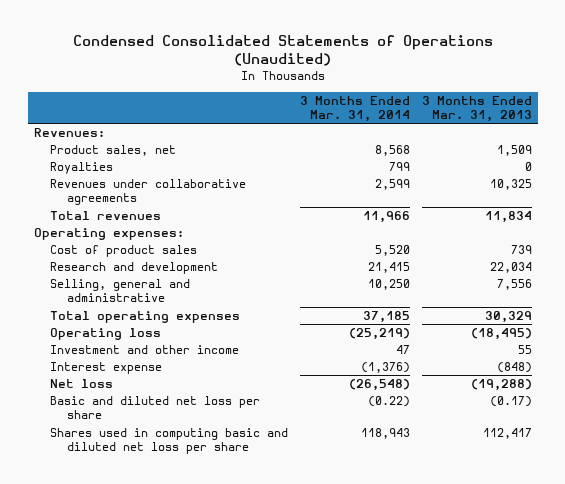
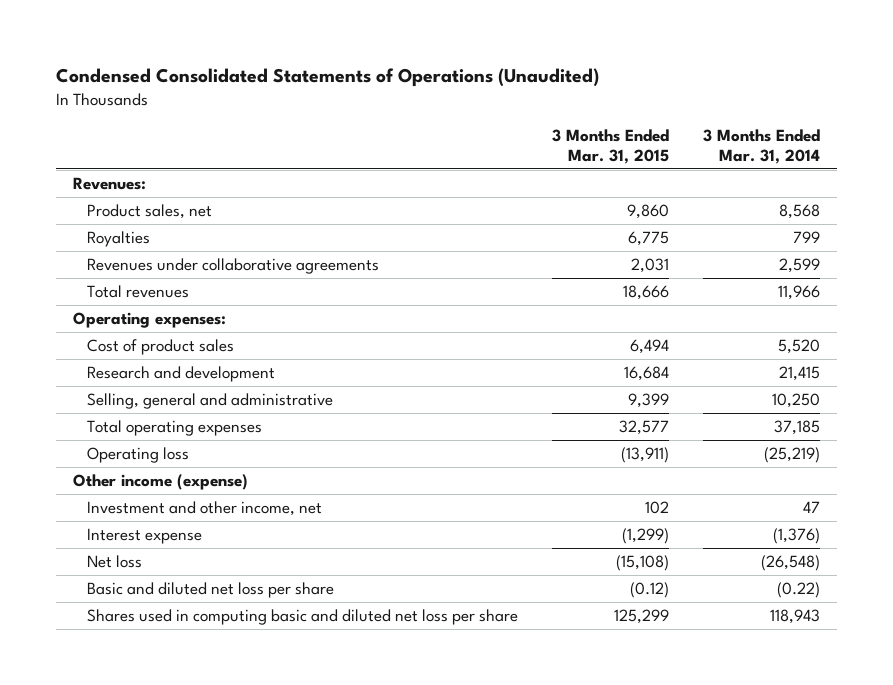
- | 3 Months Ended Mar. 31, 2014 | 3 Months Ended Mar. 31, 2013
+ | 3 Months Ended Mar. 31, 2015 | 3 Months Ended Mar. 31, 2014
- Investment and other income | 47 | 55
+ Other income (expense)
+ Investment and other income, net | 102 | 47

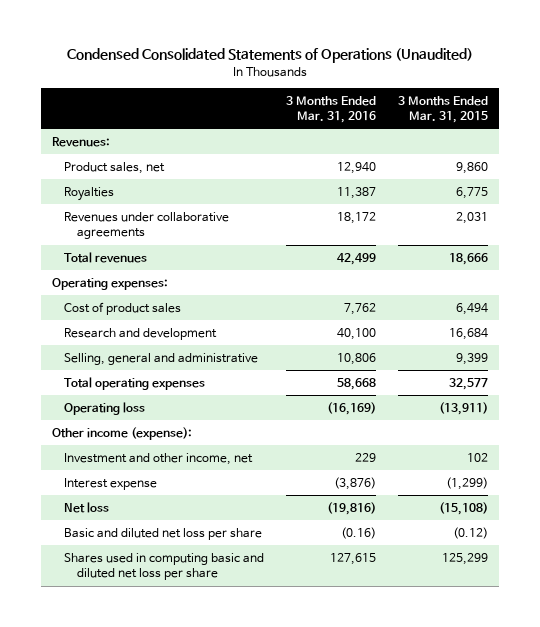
- | 3 Months Ended Mar. 31, 2015 | 3 Months Ended Mar. 31, 2014
+ | 3 Months Ended Mar. 31, 2016 | 3 Months Ended Mar. 31, 2015
- Other income (expense)
+ Other income (expense):

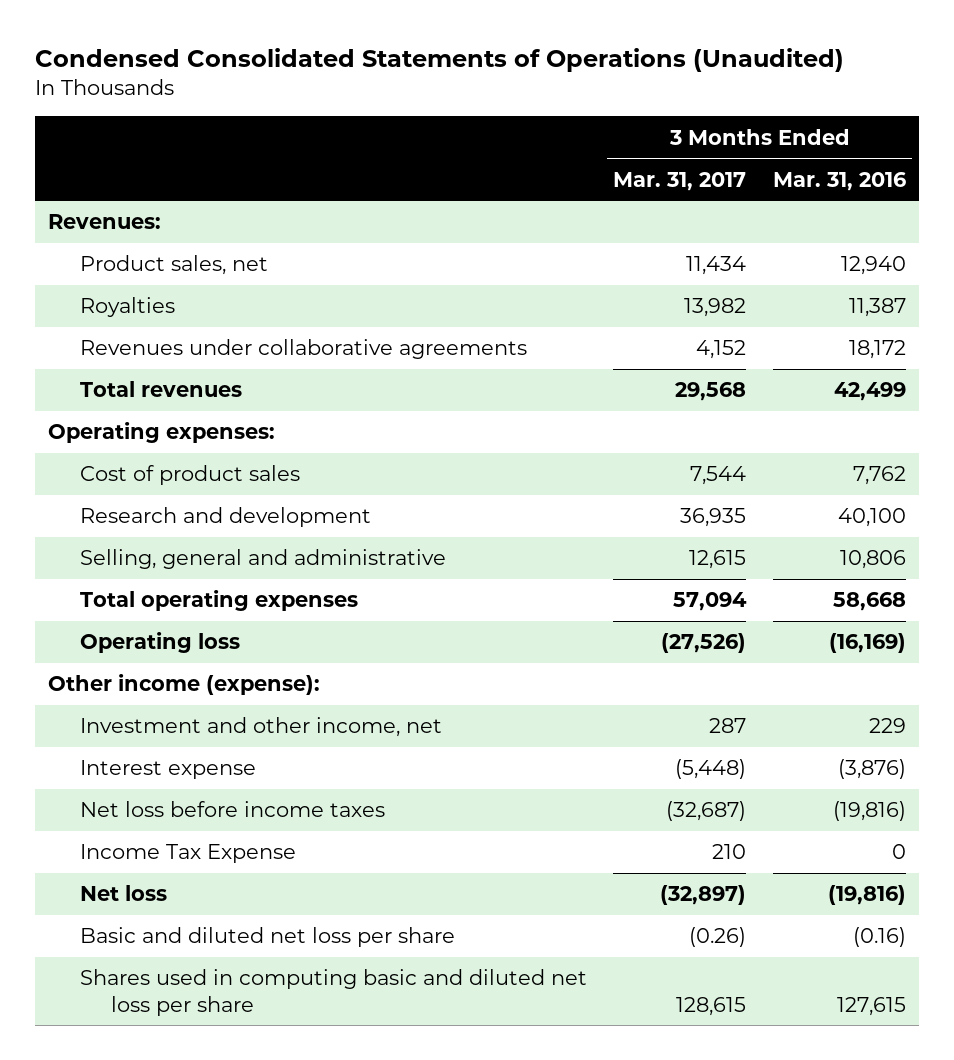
- | 3 Months Ended Mar. 31, 2016 | 3 Months Ended Mar. 31, 2015
+ | 3 Months Ended Mar. 31, 2017 | 3 Months Ended Mar. 31, 2016
+ Net loss before income taxes | (32,687) | (19,816)
+ Income Tax Expense | 210 | 0

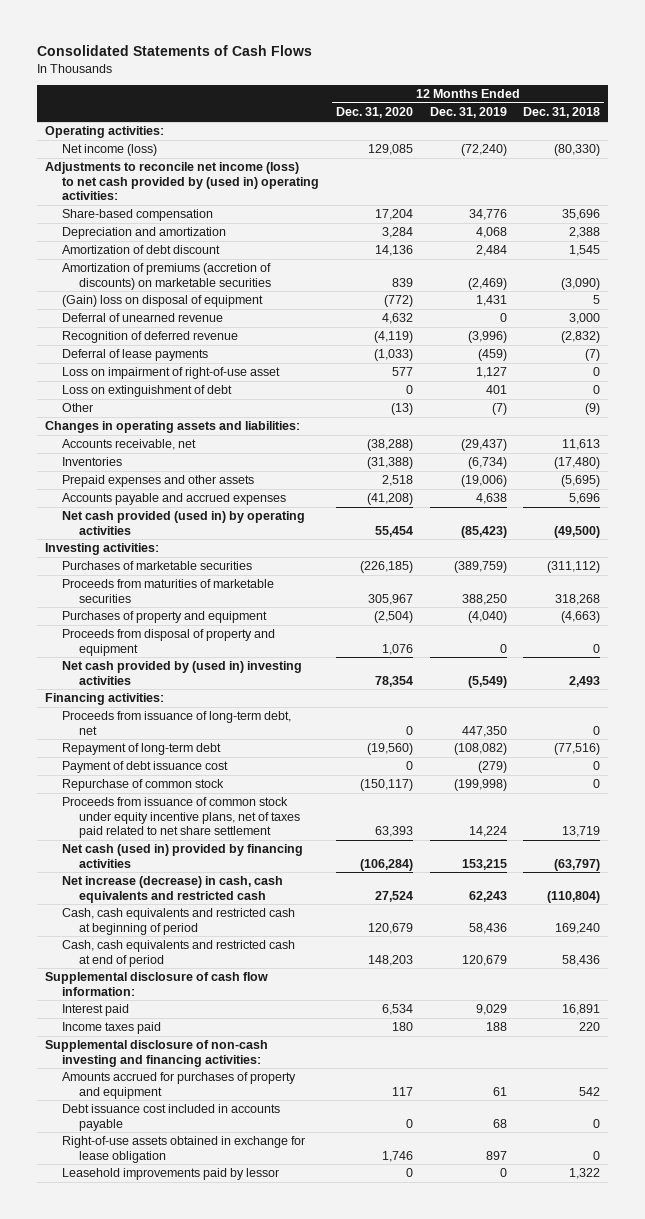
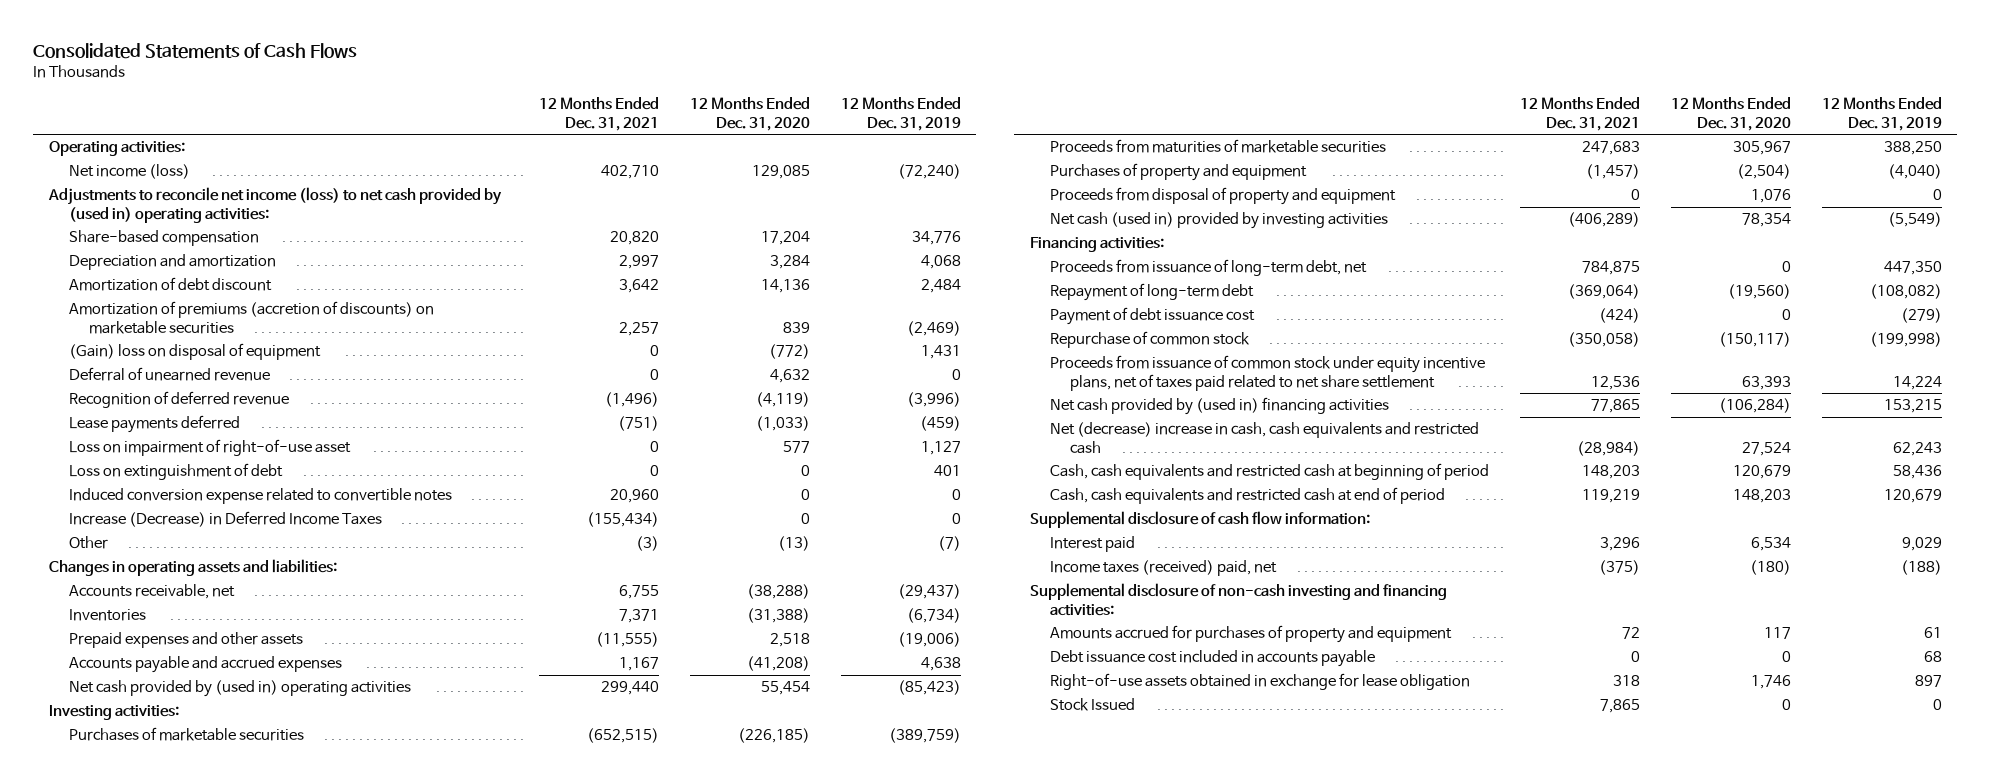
- | 12 Months Ended Dec. 31, 2020 | 12 Months Ended Dec. 31, 2019 | 12 Months Ended Dec. 31, 2018
+ | 12 Months Ended Dec. 31, 2021 | 12 Months Ended Dec. 31, 2020 | 12 Months Ended Dec. 31, 2019
- Deferral of lease payments | (1,033) | (459) | (7)
+ Lease payments deferred | (751) | (1,033) | (459)
+ Induced conversion expense related to convertible notes | 20,960 | 0 | 0
+ Increase (Decrease) in Deferred Income Taxes | (155,434) | 0 | 0
- Net cash provided (used in) by operating activities | 55,454 | (85,423) | (49,500)
+ Net cash provided by (used in) operating activities | 299,440 | 55,454 | (85,423)
- Net cash provided by (used in) investing activities | 78,354 | (5,549) | 2,493
+ Net cash (used in) provided by investing activities | (406,289) | 78,354 | (5,549)
- Net cash (used in) provided by financing activities | (106,284) | 153,215 | (63,797)
- Net increase (decrease) in cash, cash equivalents and restricted cash | 27,524 | 62,243 | (110,804)
+ Net cash provided by (used in) financing activities | 77,865 | (106,284) | 153,215
+ Net (decrease) increase in cash, cash equivalents and restricted cash | (28,984) | 27,524 | 62,243
- Income taxes paid | 180 | 188 | 220
+ Income taxes (received) paid, net | (375) | (180) | (188)
- Leasehold improvements paid by lessor | 0 | 0 | 1,322
+ Stock Issued | 7,865 | 0 | 0

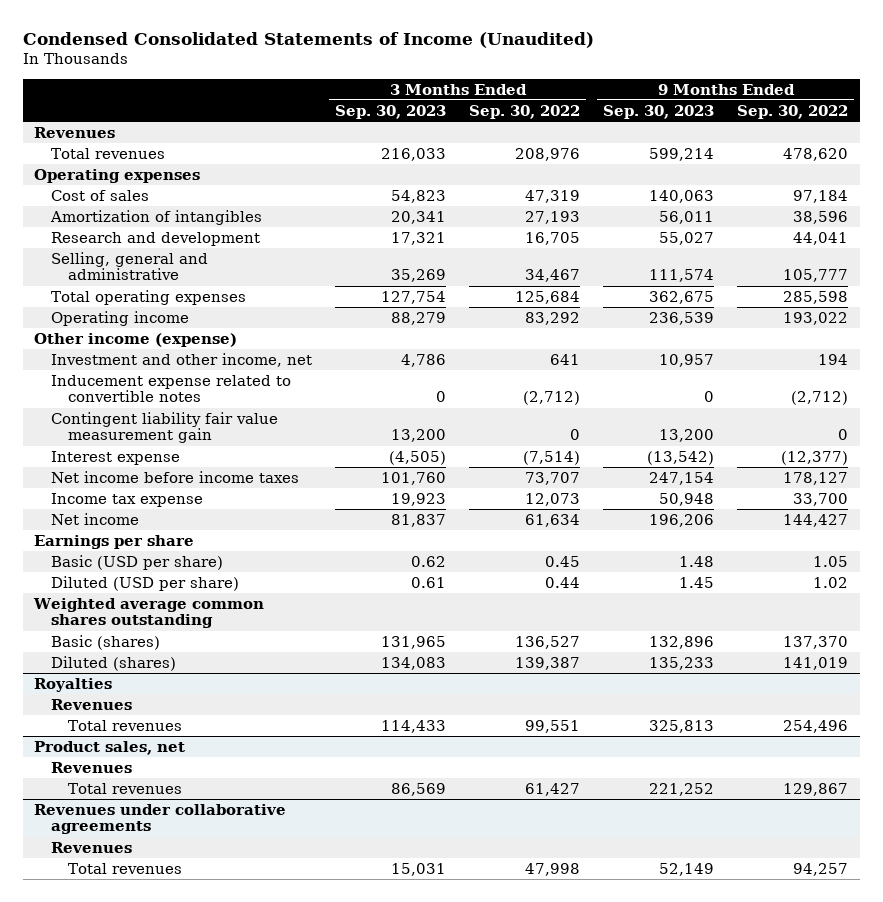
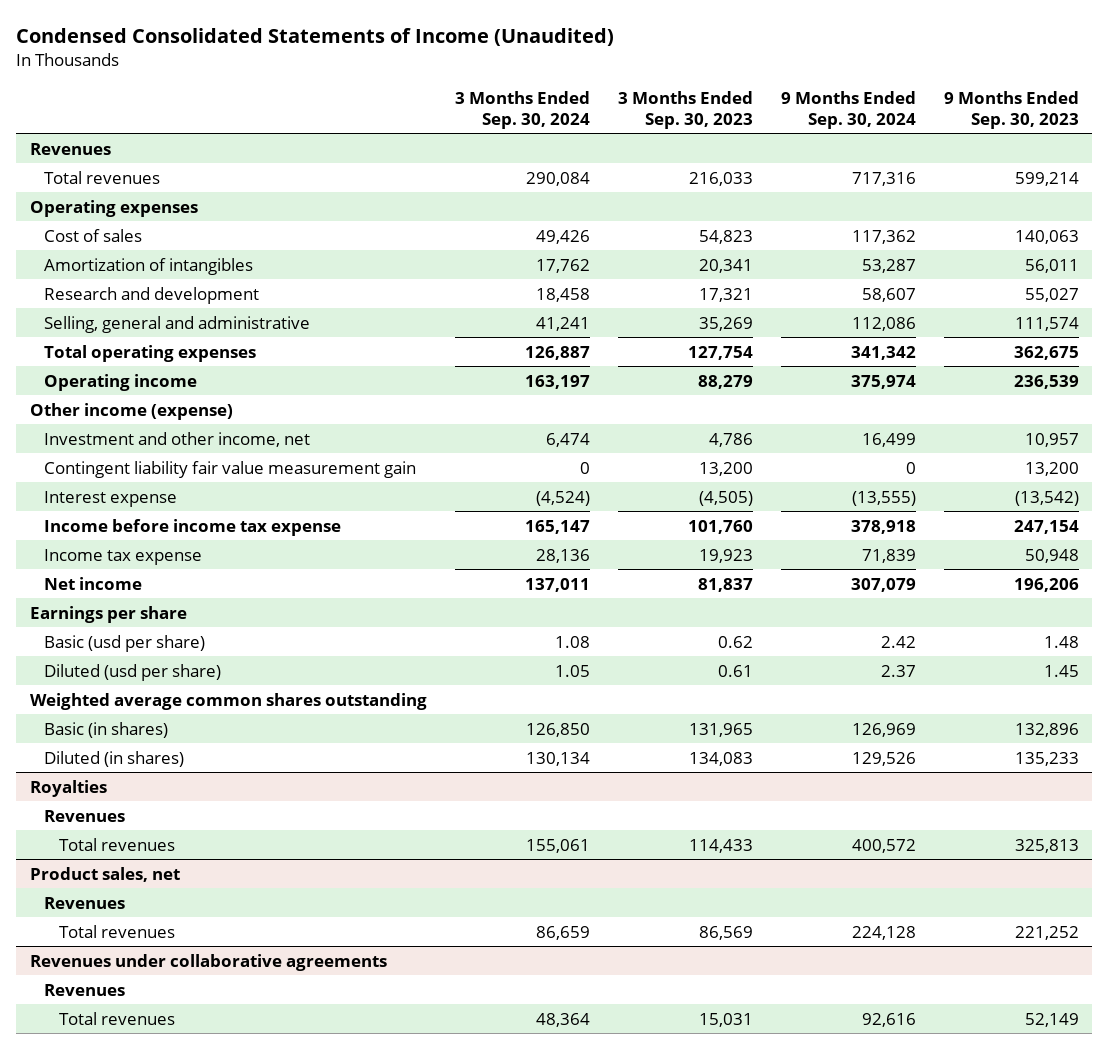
- | 3 Months Ended Sep. 30, 2023 | 3 Months Ended Sep. 30, 2022 | 9 Months Ended Sep. 30, 2023 | 9 Months Ended Sep. 30, 2022
+ | 3 Months Ended Sep. 30, 2024 | 3 Months Ended Sep. 30, 2023 | 9 Months Ended Sep. 30, 2024 | 9 Months Ended Sep. 30, 2023
- Inducement expense related to convertible notes | 0 | (2,712) | 0 | (2,712)
- Net income before income taxes | 101,760 | 73,707 | 247,154 | 178,127
+ Income before income tax expense | 165,147 | 101,760 | 378,918 | 247,154
- Basic (USD per share) | 0.62 | 0.45 | 1.48 | 1.05
- Diluted (USD per share) | 0.61 | 0.44 | 1.45 | 1.02
+ Basic (usd per share) | 1.08 | 0.62 | 2.42 | 1.48
+ Diluted (usd per share) | 1.05 | 0.61 | 2.37 | 1.45
- Basic (shares) | 131,965 | 136,527 | 132,896 | 137,370
- Diluted (shares) | 134,083 | 139,387 | 135,233 | 141,019
+ Basic (in shares) | 126,850 | 131,965 | 126,969 | 132,896
+ Diluted (in shares) | 130,134 | 134,083 | 129,526 | 135,233

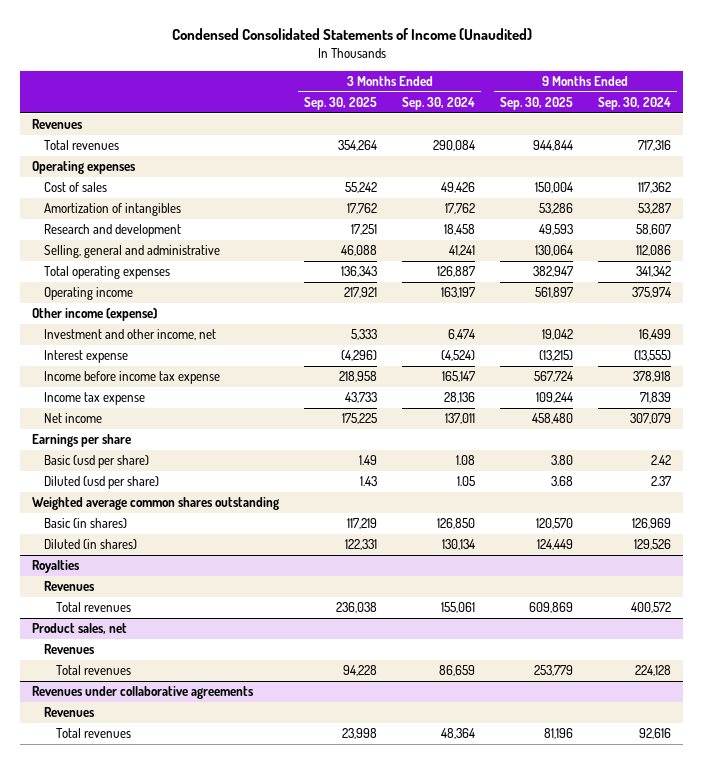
- | 3 Months Ended Sep. 30, 2024 | 3 Months Ended Sep. 30, 2023 | 9 Months Ended Sep. 30, 2024 | 9 Months Ended Sep. 30, 2023
+ | 3 Months Ended Sep. 30, 2025 | 3 Months Ended Sep. 30, 2024 | 9 Months Ended Sep. 30, 2025 | 9 Months Ended Sep. 30, 2024
- Contingent liability fair value measurement gain | 0 | 13,200 | 0 | 13,200

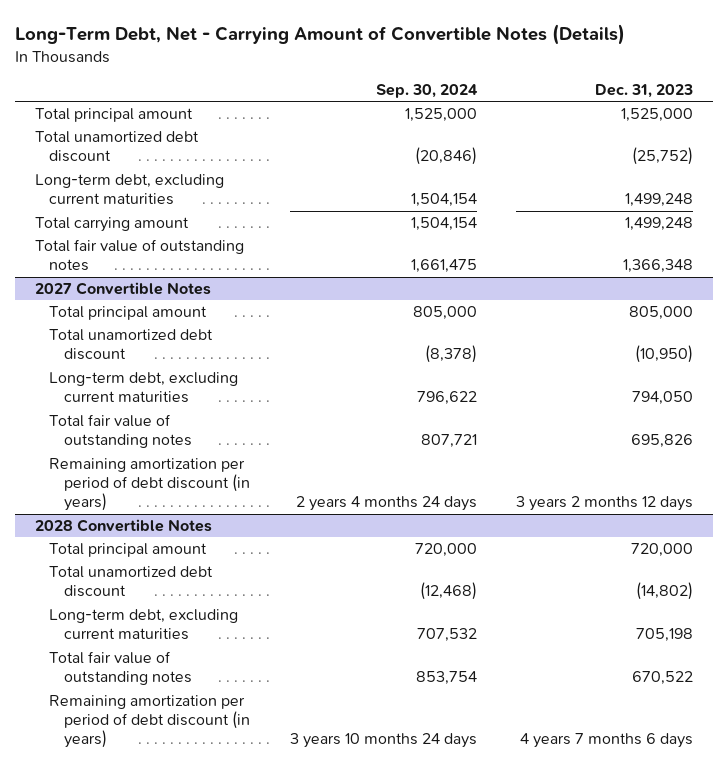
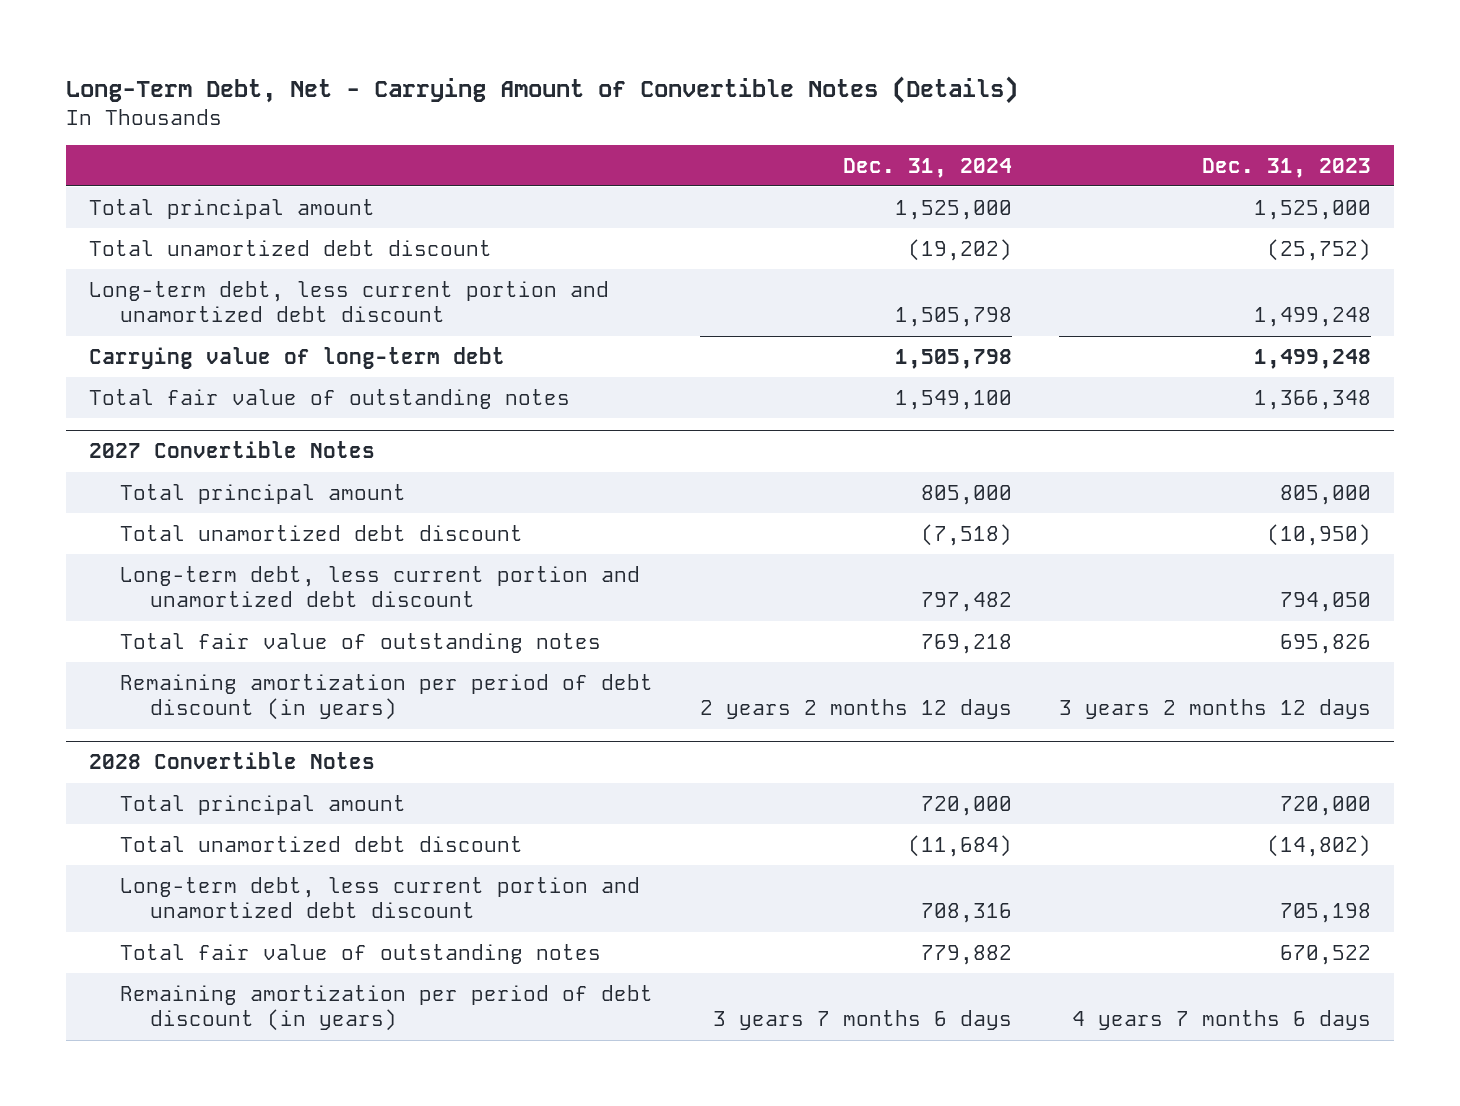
- | Sep. 30, 2024 | Dec. 31, 2023
+ | Dec. 31, 2024 | Dec. 31, 2023
- Long-term debt, excluding current maturities | 1,504,154 | 1,499,248
- Total carrying amount | 1,504,154 | 1,499,248
+ Long-term debt, less current portion and unamortized debt discount | 1,505,798 | 1,499,248
+ Carrying value of long-term debt | 1,505,798 | 1,499,248
@ 2027 Convertible Notes
- Long-term debt, excluding current maturities | 796,622 | 794,050
+ Long-term debt, less current portion and unamortized debt discount | 797,482 | 794,050
@ 2028 Convertible Notes
- Long-term debt, excluding current maturities | 707,532 | 705,198
+ Long-term debt, less current portion and unamortized debt discount | 708,316 | 705,198

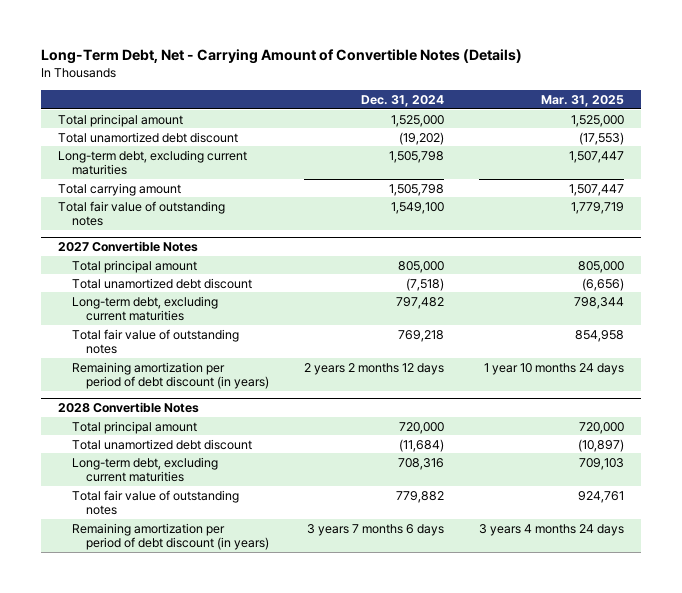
- | Dec. 31, 2024 | Dec. 31, 2023
+ | Dec. 31, 2024 | Mar. 31, 2025
- Long-term debt, less current portion and unamortized debt discount | 1,505,798 | 1,499,248
- Carrying value of long-term debt | 1,505,798 | 1,499,248
+ Long-term debt, excluding current maturities | 1,505,798 | 1,507,447
+ Total carrying amount | 1,505,798 | 1,507,447
@ 2027 Convertible Notes
- Long-term debt, less current portion and unamortized debt discount | 797,482 | 794,050
+ Long-term debt, excluding current maturities | 797,482 | 798,344
@ 2028 Convertible Notes
- Long-term debt, less current portion and unamortized debt discount | 708,316 | 705,198
+ Long-term debt, excluding current maturities | 708,316 | 709,103

